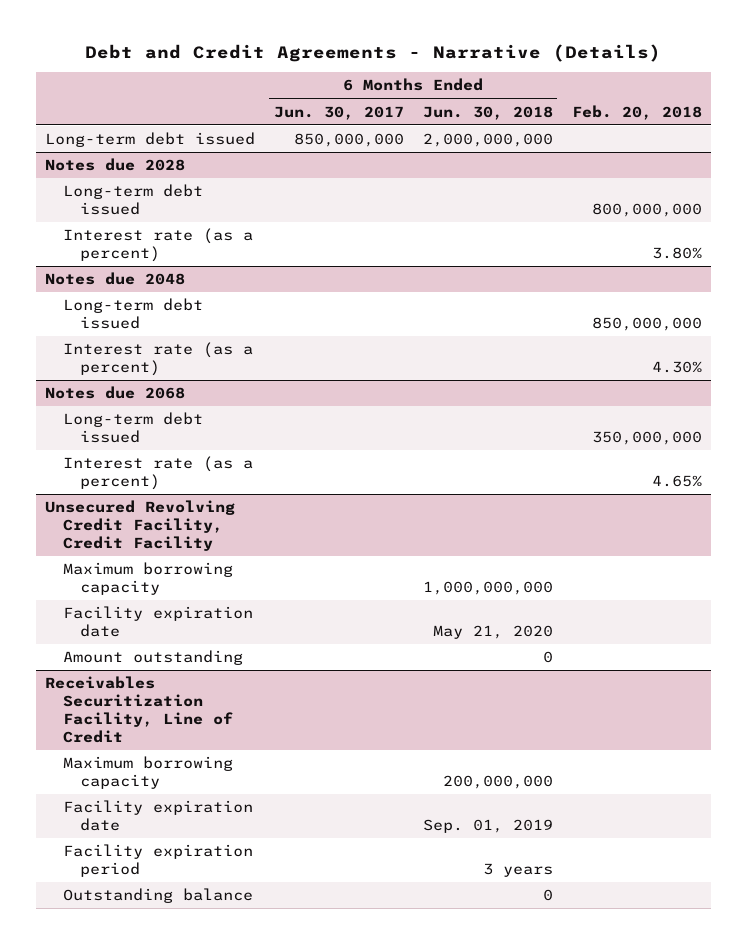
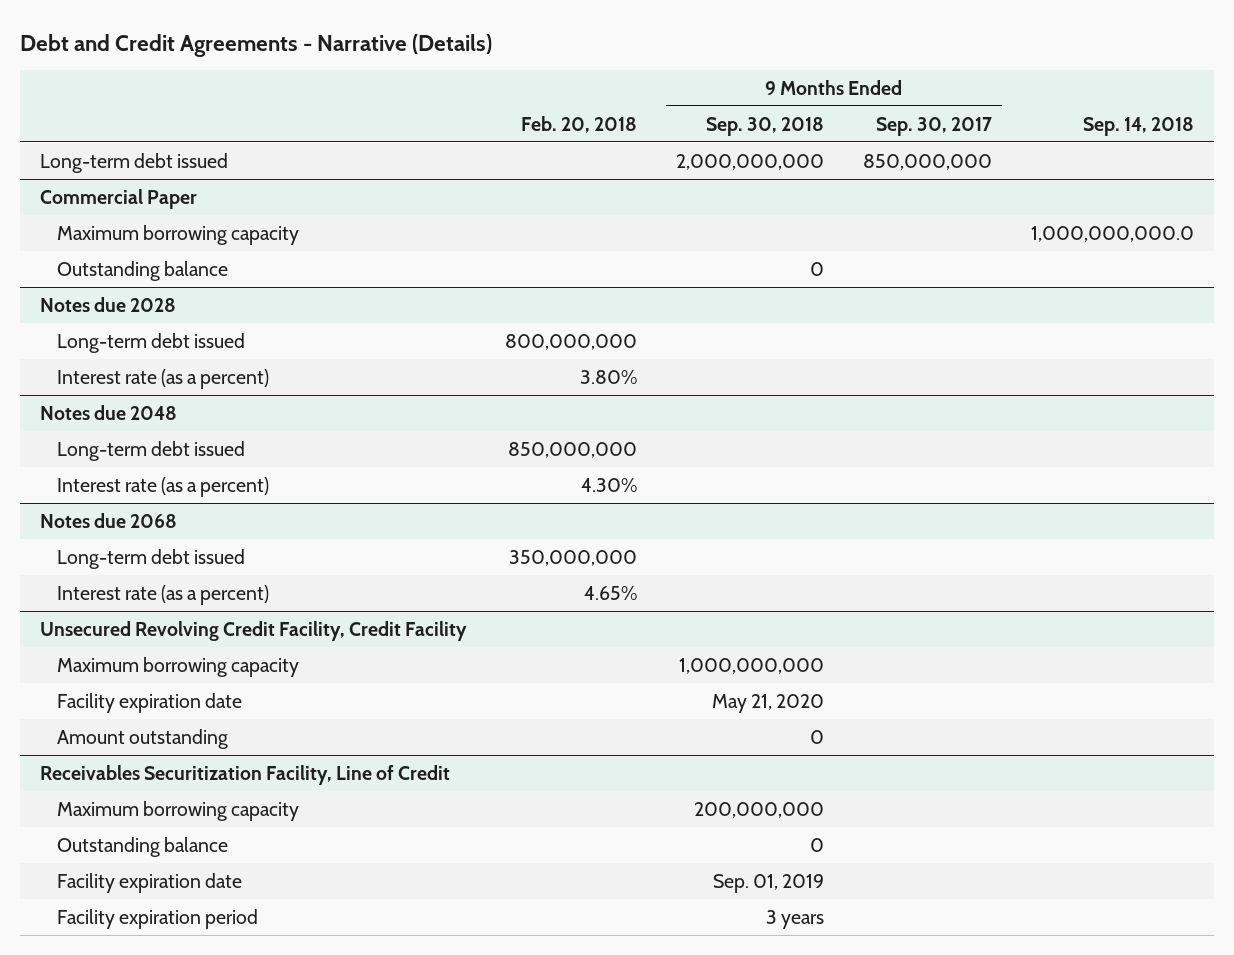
- | 6 Months Ended Jun. 30, 2017 | 6 Months Ended Jun. 30, 2018 | Feb. 20, 2018
+ | Feb. 20, 2018 | 9 Months Ended Sep. 30, 2018 | 9 Months Ended Sep. 30, 2017 | Sep. 14, 2018
+ Commercial Paper
+ Maximum borrowing capacity | | | | 1,000,000,000.0
+ Outstanding balance | | 0 | |
@ Receivables Securitization Facility, Line of Credit
moved up: Outstanding balance | | 0 | |

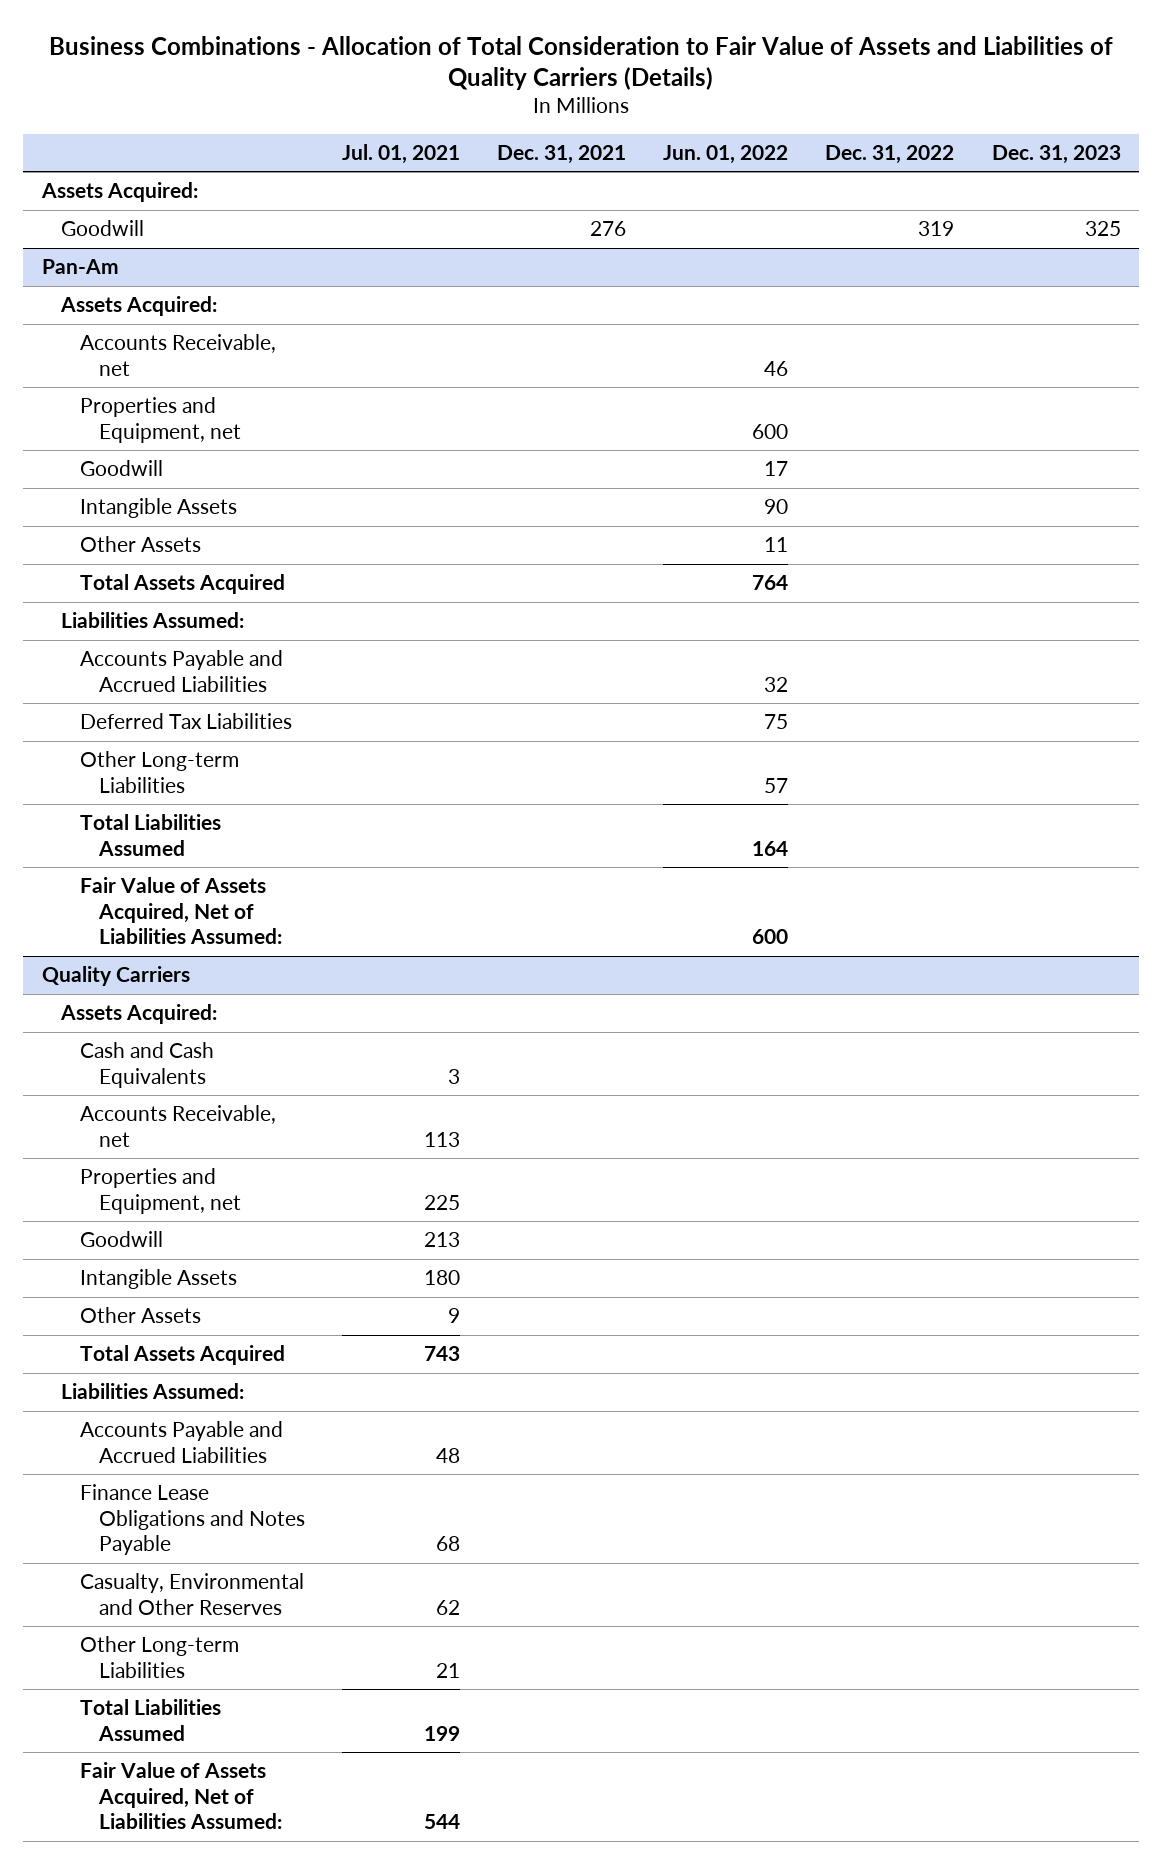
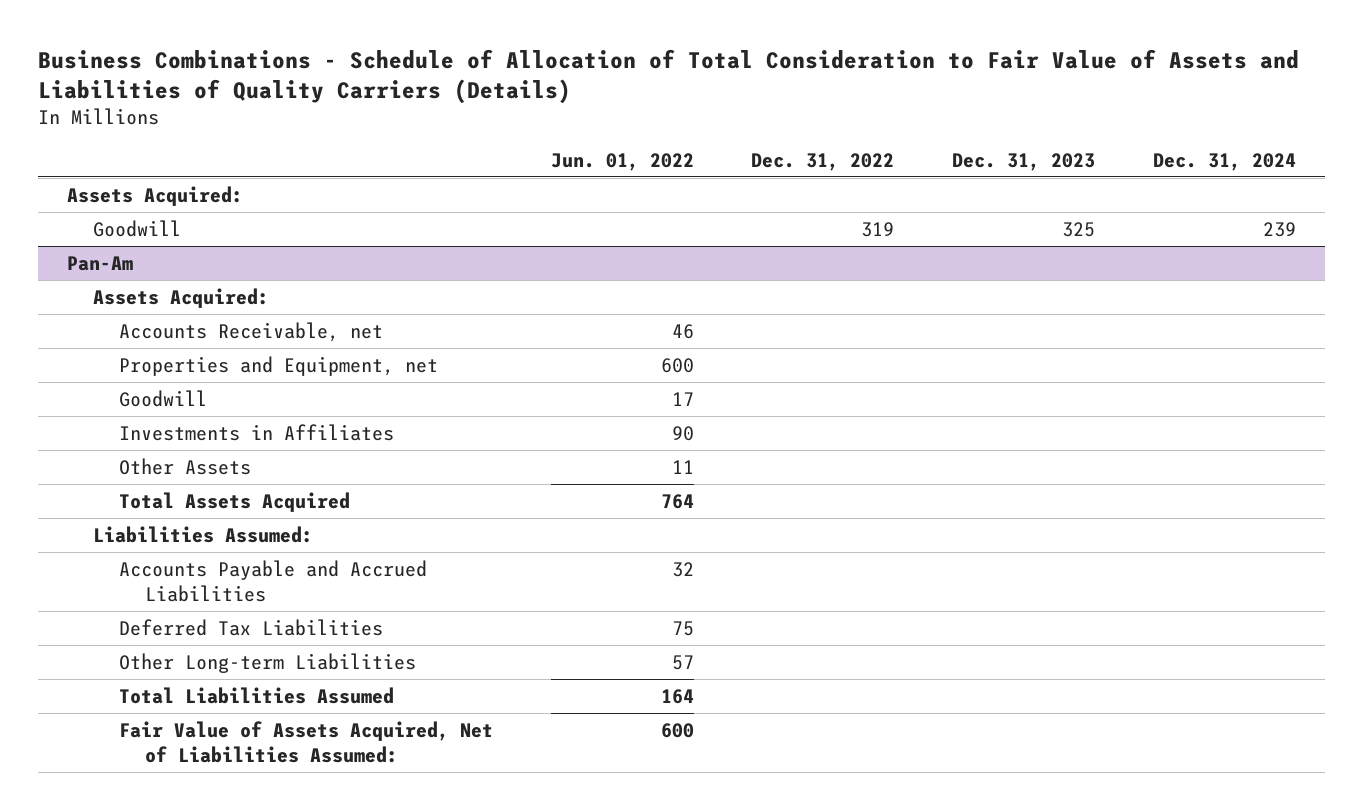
- Business Combinations - Allocation of Total Consideration to Fair Value of Assets and Liabilities of Quality Carriers (Details)
+ Business Combinations - Schedule of Allocation of Total Consideration to Fair Value of Assets and Liabilities of Quality Carriers (Details)
- | Jul. 01, 2021 | Dec. 31, 2021 | Jun. 01, 2022 | Dec. 31, 2022 | Dec. 31, 2023
+ | Jun. 01, 2022 | Dec. 31, 2022 | Dec. 31, 2023 | Dec. 31, 2024
@ Pan-Am
- Intangible Assets | | | 90 | |
+ Investments in Affiliates | 90 | | |
- Quality Carriers
- Assets Acquired:
- Cash and Cash Equivalents | 3 | | | |
- Accounts Receivable, net | 113 | | | |
- Properties and Equipment, net | 225 | | | |
- Goodwill | 213 | | | |
- Intangible Assets | 180 | | | |
- Other Assets | 9 | | | |
- Total Assets Acquired | 743 | | | |
- Liabilities Assumed:
- Accounts Payable and Accrued Liabilities | 48 | | | |
- Finance Lease Obligations and Notes Payable | 68 | | | |
- Casualty, Environmental and Other Reserves | 62 | | | |
- Other Long-term Liabilities | 21 | | | |
- Total Liabilities Assumed | 199 | | | |
- Fair Value of Assets Acquired, Net of Liabilities Assumed: | 544 | | | |

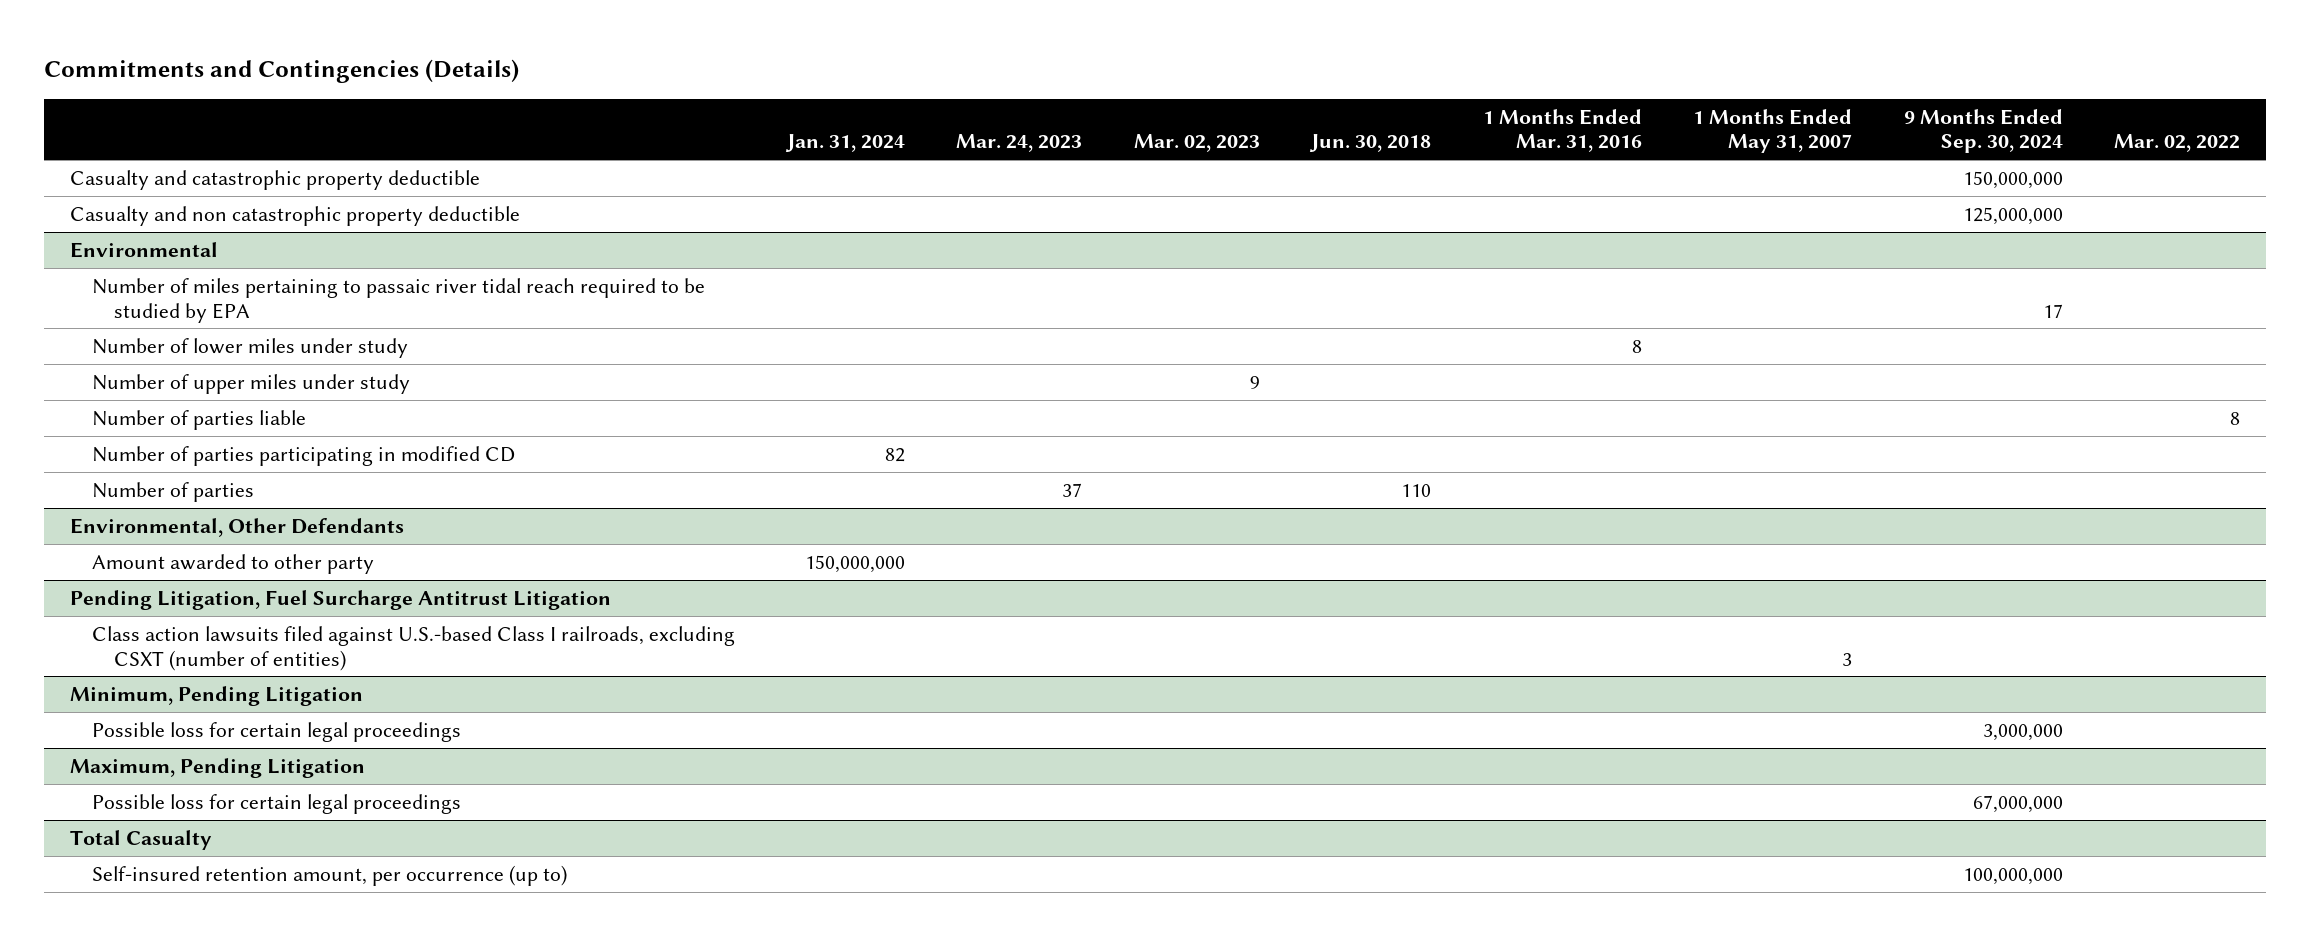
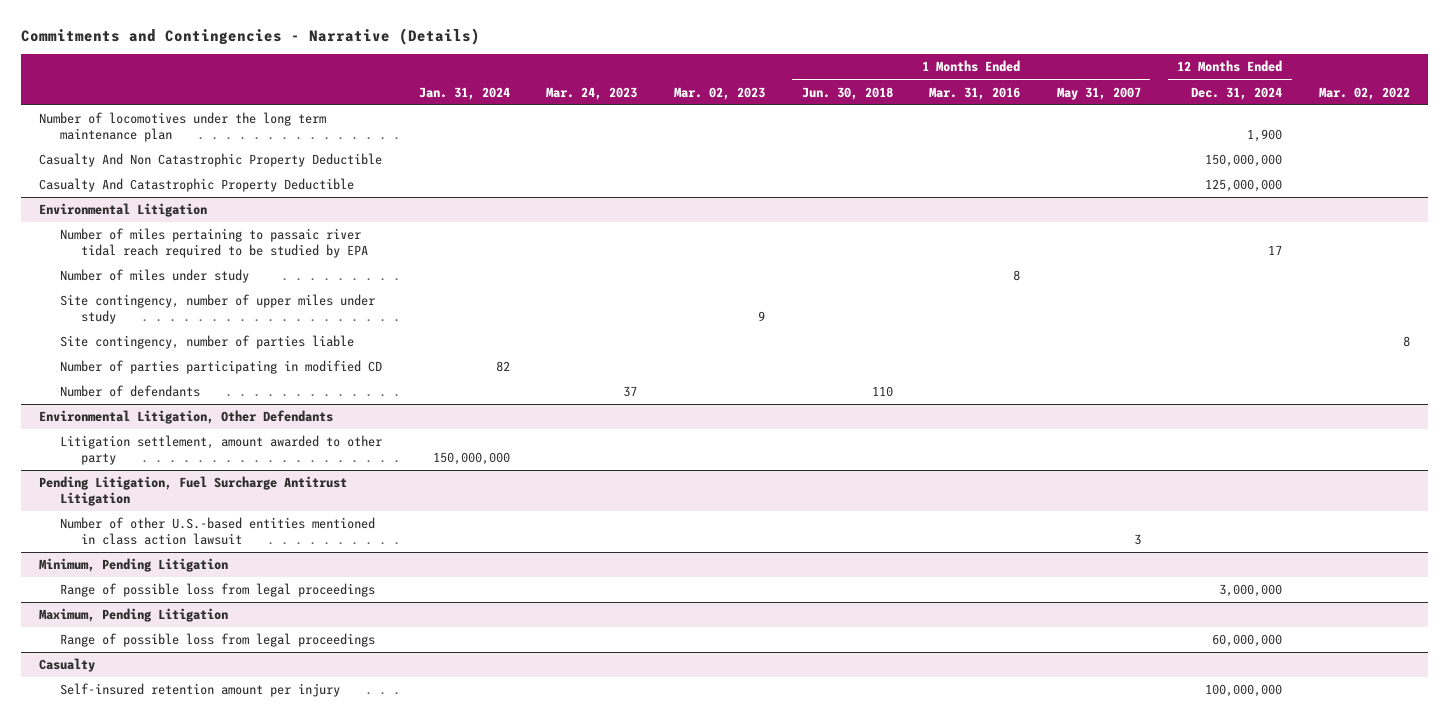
- Commitments and Contingencies (Details)
+ Commitments and Contingencies - Narrative (Details)
- | Jan. 31, 2024 | Mar. 24, 2023 | Mar. 02, 2023 | Jun. 30, 2018 | 1 Months Ended Mar. 31, 2016 | 1 Months Ended May 31, 2007 | 9 Months Ended Sep. 30, 2024 | Mar. 02, 2022
+ | Jan. 31, 2024 | Mar. 24, 2023 | Mar. 02, 2023 | 1 Months Ended Jun. 30, 2018 | 1 Months Ended Mar. 31, 2016 | 1 Months Ended May 31, 2007 | 12 Months Ended Dec. 31, 2024 | Mar. 02, 2022
- Casualty and catastrophic property deductible | | | | | | | 150,000,000 |
- Casualty and non catastrophic property deductible | | | | | | | 125,000,000 |
- Environmental
+ Number of locomotives under the long term maintenance plan | | | | | | | 1,900 |
+ Casualty And Non Catastrophic Property Deductible | | | | | | | 150,000,000 |
+ Casualty And Catastrophic Property Deductible | | | | | | | 125,000,000 |
+ Environmental Litigation
- Number of lower miles under study | | | | | 8 | | |
- Number of upper miles under study | | | 9 | | | | |
- Number of parties liable | | | | | | | | 8
+ Number of miles under study | | | | | 8 | | |
+ Site contingency, number of upper miles under study | | | 9 | | | | |
+ Site contingency, number of parties liable | | | | | | | | 8
- Number of parties | | 37 | | 110 | | | |
- Environmental, Other Defendants
- Amount awarded to other party | 150,000,000 | | | | | | |
+ Number of defendants | | 37 | | 110 | | | |
+ Environmental Litigation, Other Defendants
+ Litigation settlement, amount awarded to other party | 150,000,000 | | | | | | |
@ Pending Litigation, Fuel Surcharge Antitrust Litigation
- Class action lawsuits filed against U.S.-based Class I railroads, excluding CSXT (number of entities) | | | | | | 3 | |
+ Number of other U.S.-based entities mentioned in class action lawsuit | | | | | | 3 | |
@ Minimum, Pending Litigation
- Possible loss for certain legal proceedings | | | | | | | 3,000,000 |
+ Range of possible loss from legal proceedings | | | | | | | 3,000,000 |
@ Maximum, Pending Litigation
- Possible loss for certain legal proceedings | | | | | | | 67,000,000 |
- Total Casualty
- Self-insured retention amount, per occurrence (up to) | | | | | | | 100,000,000 |
@ Maximum, Pending Litigation
+ Range of possible loss from legal proceedings | | | | | | | 60,000,000 |
+ Casualty
+ Self-insured retention amount per injury | | | | | | | 100,000,000 |

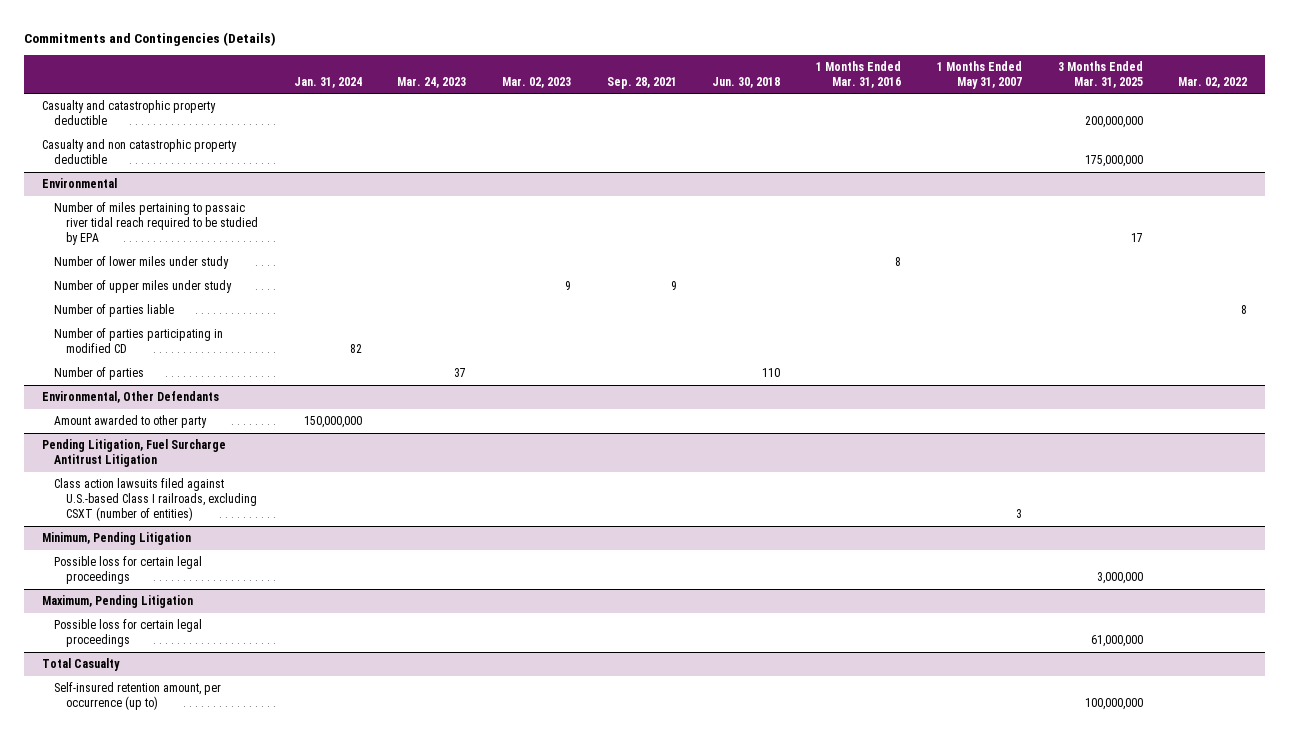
- Commitments and Contingencies - Narrative (Details)
+ Commitments and Contingencies (Details)
- | Jan. 31, 2024 | Mar. 24, 2023 | Mar. 02, 2023 | 1 Months Ended Jun. 30, 2018 | 1 Months Ended Mar. 31, 2016 | 1 Months Ended May 31, 2007 | 12 Months Ended Dec. 31, 2024 | Mar. 02, 2022
+ | Jan. 31, 2024 | Mar. 24, 2023 | Mar. 02, 2023 | Sep. 28, 2021 | Jun. 30, 2018 | 1 Months Ended Mar. 31, 2016 | 1 Months Ended May 31, 2007 | 3 Months Ended Mar. 31, 2025 | Mar. 02, 2022
- Number of locomotives under the long term maintenance plan | | | | | | | 1,900 |
- Casualty And Non Catastrophic Property Deductible | | | | | | | 150,000,000 |
- Casualty And Catastrophic Property Deductible | | | | | | | 125,000,000 |
- Environmental Litigation
+ Casualty and catastrophic property deductible | | | | | | | | 200,000,000 |
+ Casualty and non catastrophic property deductible | | | | | | | | 175,000,000 |
+ Environmental
- Number of miles under study | | | | | 8 | | |
- Site contingency, number of upper miles under study | | | 9 | | | | |
- Site contingency, number of parties liable | | | | | | | | 8
+ Number of lower miles under study | | | | | | 8 | | |
+ Number of upper miles under study | | | 9 | 9 | | | | |
+ Number of parties liable | | | | | | | | | 8
- Number of defendants | | 37 | | 110 | | | |
- Environmental Litigation, Other Defendants
- Litigation settlement, amount awarded to other party | 150,000,000 | | | | | | |
+ Number of parties | | 37 | | | 110 | | | |
+ Environmental, Other Defendants
+ Amount awarded to other party | 150,000,000 | | | | | | | |
@ Pending Litigation, Fuel Surcharge Antitrust Litigation
- Number of other U.S.-based entities mentioned in class action lawsuit | | | | | | 3 | |
+ Class action lawsuits filed against U.S.-based Class I railroads, excluding CSXT (number of entities) | | | | | | | 3 | |
@ Minimum, Pending Litigation
- Range of possible loss from legal proceedings | | | | | | | 3,000,000 |
+ Possible loss for certain legal proceedings | | | | | | | | 3,000,000 |
@ Maximum, Pending Litigation
- Range of possible loss from legal proceedings | | | | | | | 60,000,000 |
- Casualty
- Self-insured retention amount per injury | | | | | | | 100,000,000 |
@ Maximum, Pending Litigation
+ Possible loss for certain legal proceedings | | | | | | | | 61,000,000 |
+ Total Casualty
+ Self-insured retention amount, per occurrence (up to) | | | | | | | | 100,000,000 |

